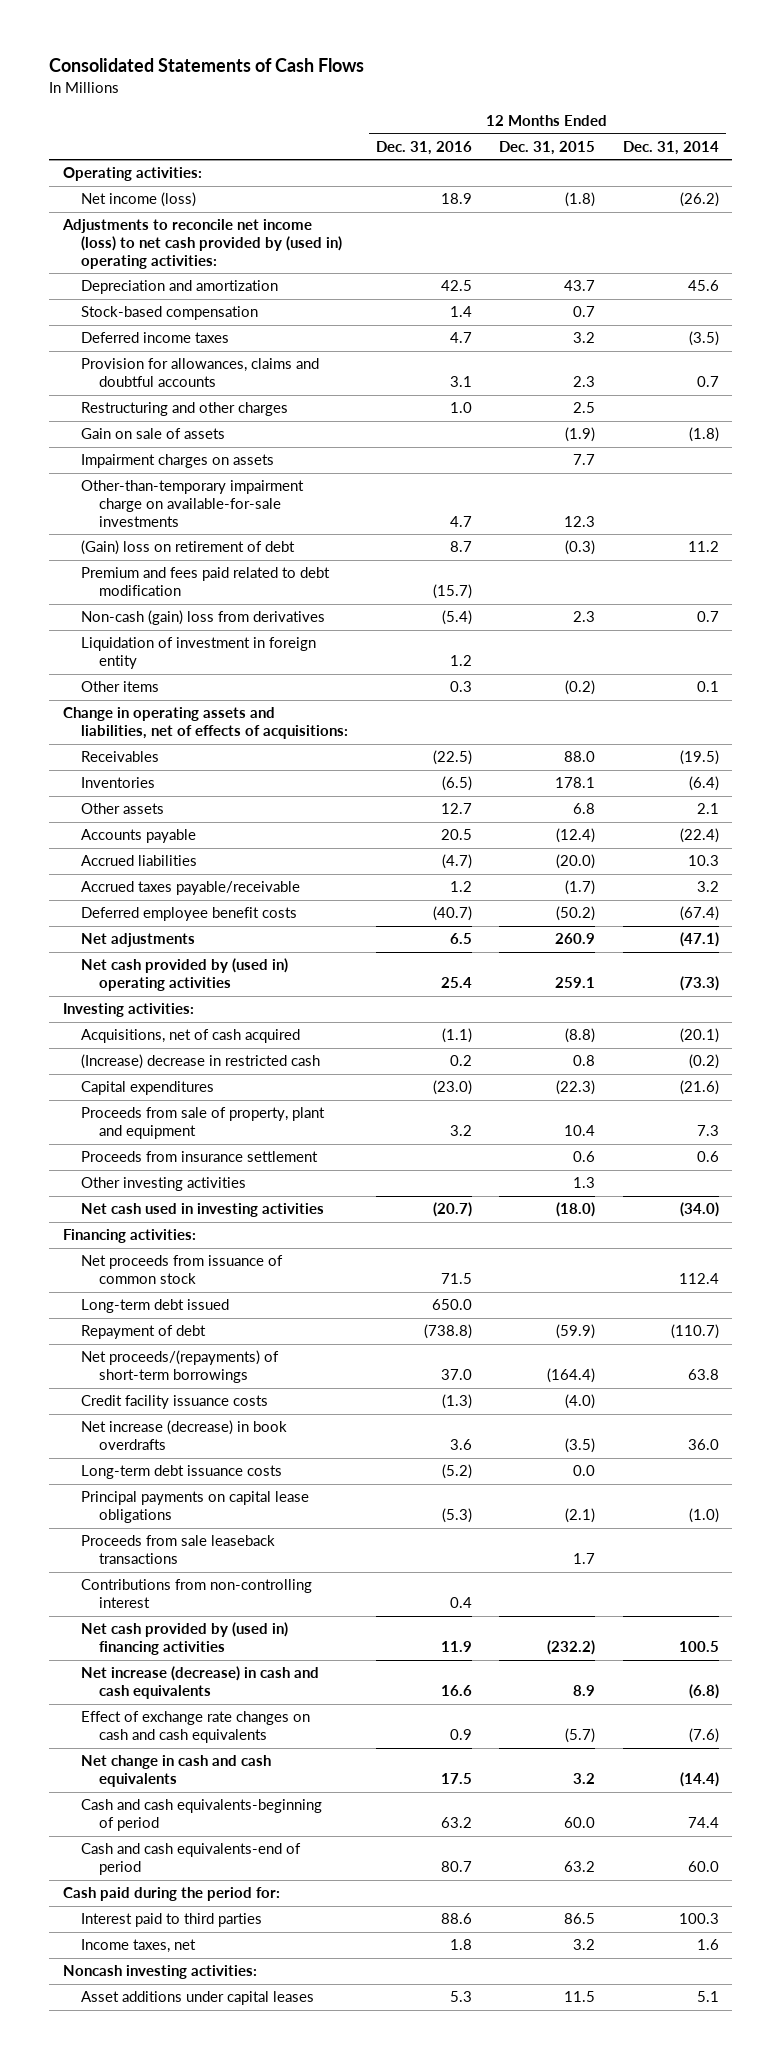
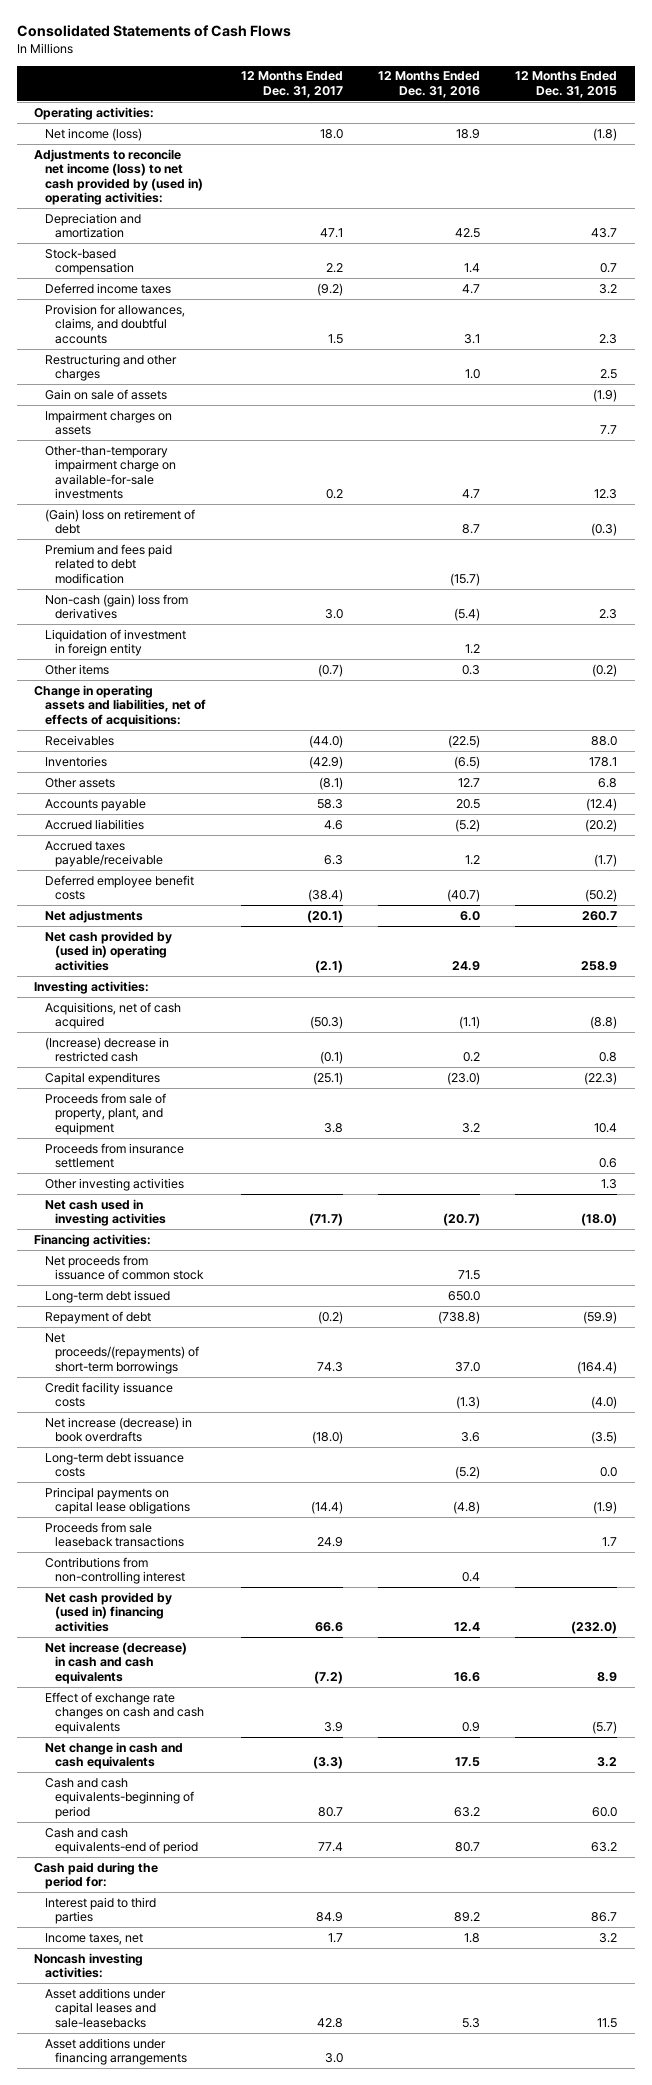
- | 12 Months Ended Dec. 31, 2016 | 12 Months Ended Dec. 31, 2015 | 12 Months Ended Dec. 31, 2014
+ | 12 Months Ended Dec. 31, 2017 | 12 Months Ended Dec. 31, 2016 | 12 Months Ended Dec. 31, 2015
- Provision for allowances, claims and doubtful accounts | 3.1 | 2.3 | 0.7
+ Provision for allowances, claims, and doubtful accounts | 1.5 | 3.1 | 2.3
- Accrued liabilities | (4.7) | (20.0) | 10.3
+ Accrued liabilities | 4.6 | (5.2) | (20.2)
- Net adjustments | 6.5 | 260.9 | (47.1)
- Net cash provided by (used in) operating activities | 25.4 | 259.1 | (73.3)
+ Net adjustments | (20.1) | 6.0 | 260.7
+ Net cash provided by (used in) operating activities | (2.1) | 24.9 | 258.9
- Proceeds from sale of property, plant and equipment | 3.2 | 10.4 | 7.3
+ Proceeds from sale of property, plant, and equipment | 3.8 | 3.2 | 10.4
- Principal payments on capital lease obligations | (5.3) | (2.1) | (1.0)
+ Principal payments on capital lease obligations | (14.4) | (4.8) | (1.9)
- Net cash provided by (used in) financing activities | 11.9 | (232.2) | 100.5
+ Net cash provided by (used in) financing activities | 66.6 | 12.4 | (232.0)
- Interest paid to third parties | 88.6 | 86.5 | 100.3
+ Interest paid to third parties | 84.9 | 89.2 | 86.7
- Asset additions under capital leases | 5.3 | 11.5 | 5.1
+ Asset additions under capital leases and sale-leasebacks | 42.8 | 5.3 | 11.5
+ Asset additions under financing arrangements | 3.0 | |

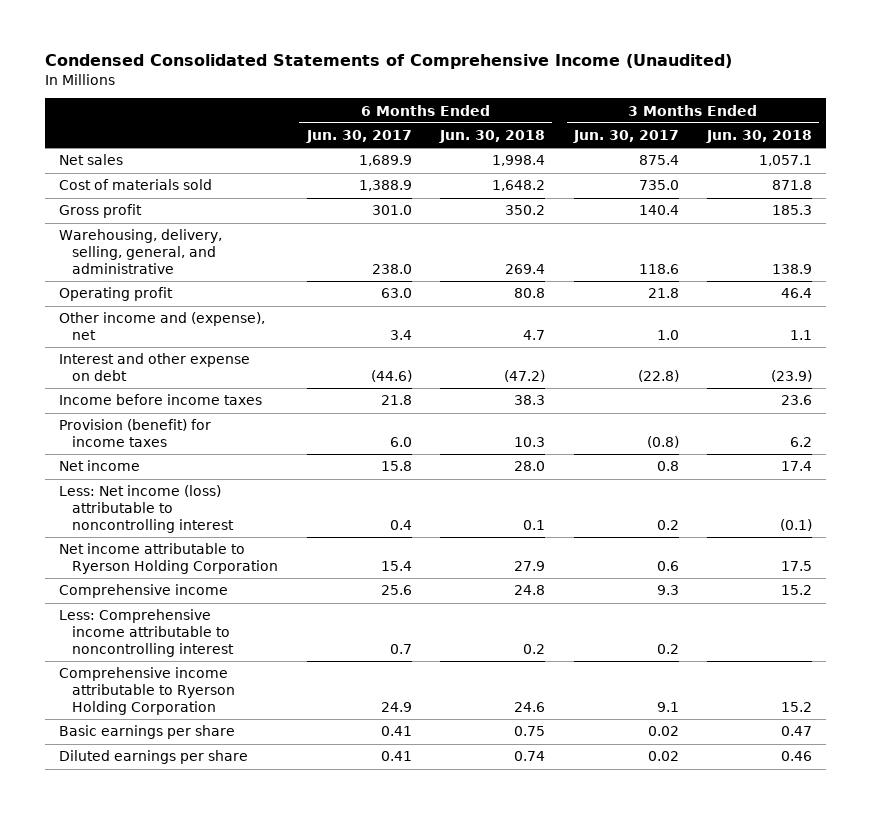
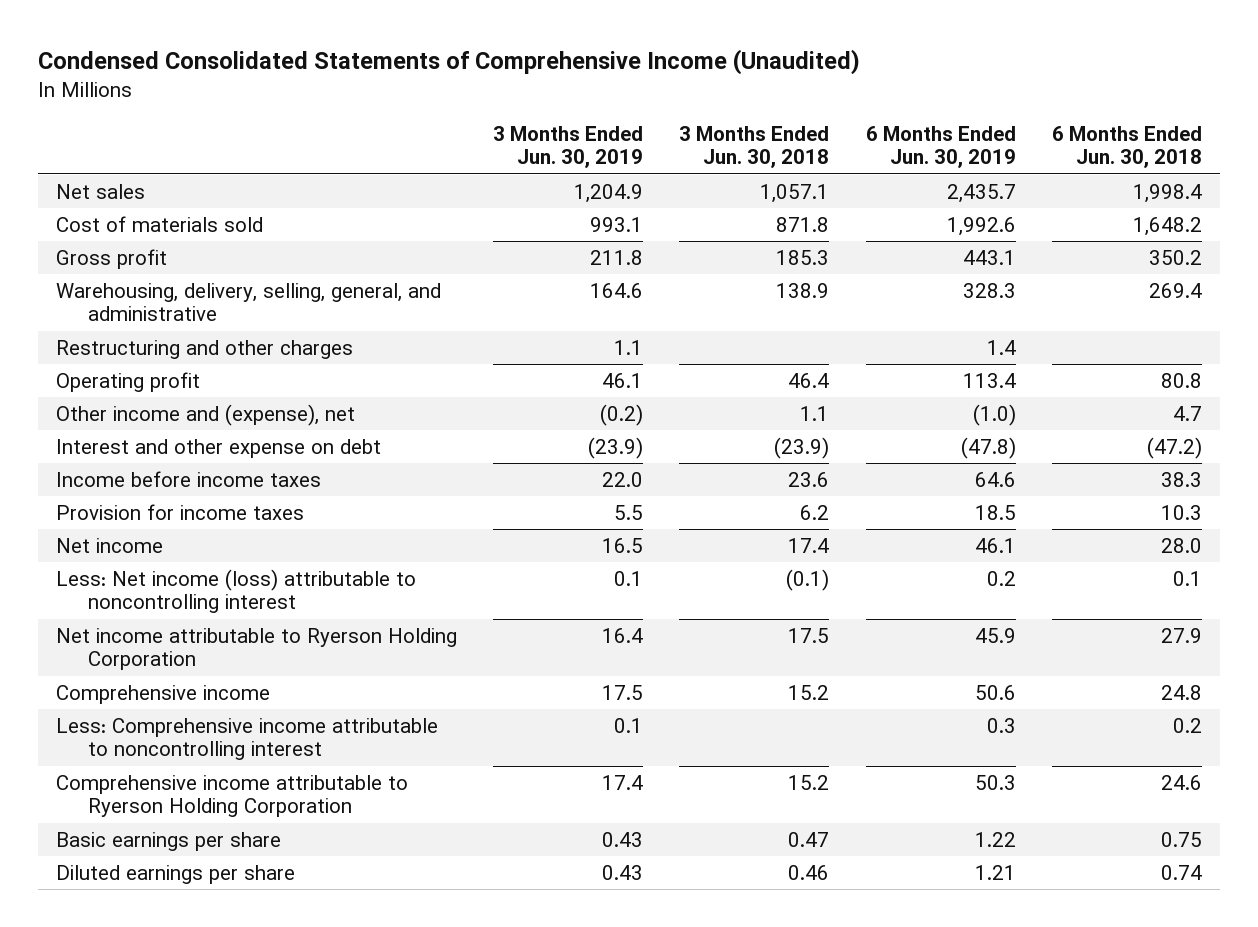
- | 6 Months Ended Jun. 30, 2017 | 6 Months Ended Jun. 30, 2018 | 3 Months Ended Jun. 30, 2017 | 3 Months Ended Jun. 30, 2018
+ | 3 Months Ended Jun. 30, 2019 | 3 Months Ended Jun. 30, 2018 | 6 Months Ended Jun. 30, 2019 | 6 Months Ended Jun. 30, 2018
+ Restructuring and other charges | 1.1 | | 1.4 |
- Provision (benefit) for income taxes | 6.0 | 10.3 | (0.8) | 6.2
+ Provision for income taxes | 5.5 | 6.2 | 18.5 | 10.3

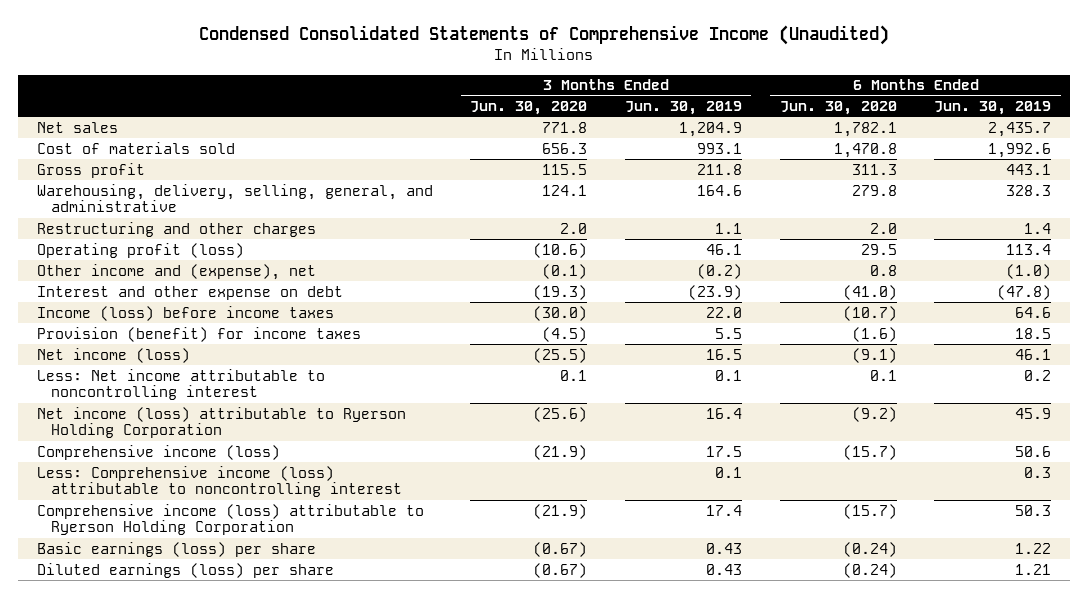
- | 3 Months Ended Jun. 30, 2019 | 3 Months Ended Jun. 30, 2018 | 6 Months Ended Jun. 30, 2019 | 6 Months Ended Jun. 30, 2018
+ | 3 Months Ended Jun. 30, 2020 | 3 Months Ended Jun. 30, 2019 | 6 Months Ended Jun. 30, 2020 | 6 Months Ended Jun. 30, 2019
- Operating profit | 46.1 | 46.4 | 113.4 | 80.8
+ Operating profit (loss) | (10.6) | 46.1 | 29.5 | 113.4
- Income before income taxes | 22.0 | 23.6 | 64.6 | 38.3
- Provision for income taxes | 5.5 | 6.2 | 18.5 | 10.3
- Net income | 16.5 | 17.4 | 46.1 | 28.0
- Less: Net income (loss) attributable to noncontrolling interest | 0.1 | (0.1) | 0.2 | 0.1
- Net income attributable to Ryerson Holding Corporation | 16.4 | 17.5 | 45.9 | 27.9
- Comprehensive income | 17.5 | 15.2 | 50.6 | 24.8
- Less: Comprehensive income attributable to noncontrolling interest | 0.1 | | 0.3 | 0.2
- Comprehensive income attributable to Ryerson Holding Corporation | 17.4 | 15.2 | 50.3 | 24.6
- Basic earnings per share | 0.43 | 0.47 | 1.22 | 0.75
- Diluted earnings per share | 0.43 | 0.46 | 1.21 | 0.74
+ Income (loss) before income taxes | (30.0) | 22.0 | (10.7) | 64.6
+ Provision (benefit) for income taxes | (4.5) | 5.5 | (1.6) | 18.5
+ Net income (loss) | (25.5) | 16.5 | (9.1) | 46.1
+ Less: Net income attributable to noncontrolling interest | 0.1 | 0.1 | 0.1 | 0.2
+ Net income (loss) attributable to Ryerson Holding Corporation | (25.6) | 16.4 | (9.2) | 45.9
+ Comprehensive income (loss) | (21.9) | 17.5 | (15.7) | 50.6
+ Less: Comprehensive income (loss) attributable to noncontrolling interest | | 0.1 | | 0.3
+ Comprehensive income (loss) attributable to Ryerson Holding Corporation | (21.9) | 17.4 | (15.7) | 50.3
+ Basic earnings (loss) per share | (0.67) | 0.43 | (0.24) | 1.22
+ Diluted earnings (loss) per share | (0.67) | 0.43 | (0.24) | 1.21

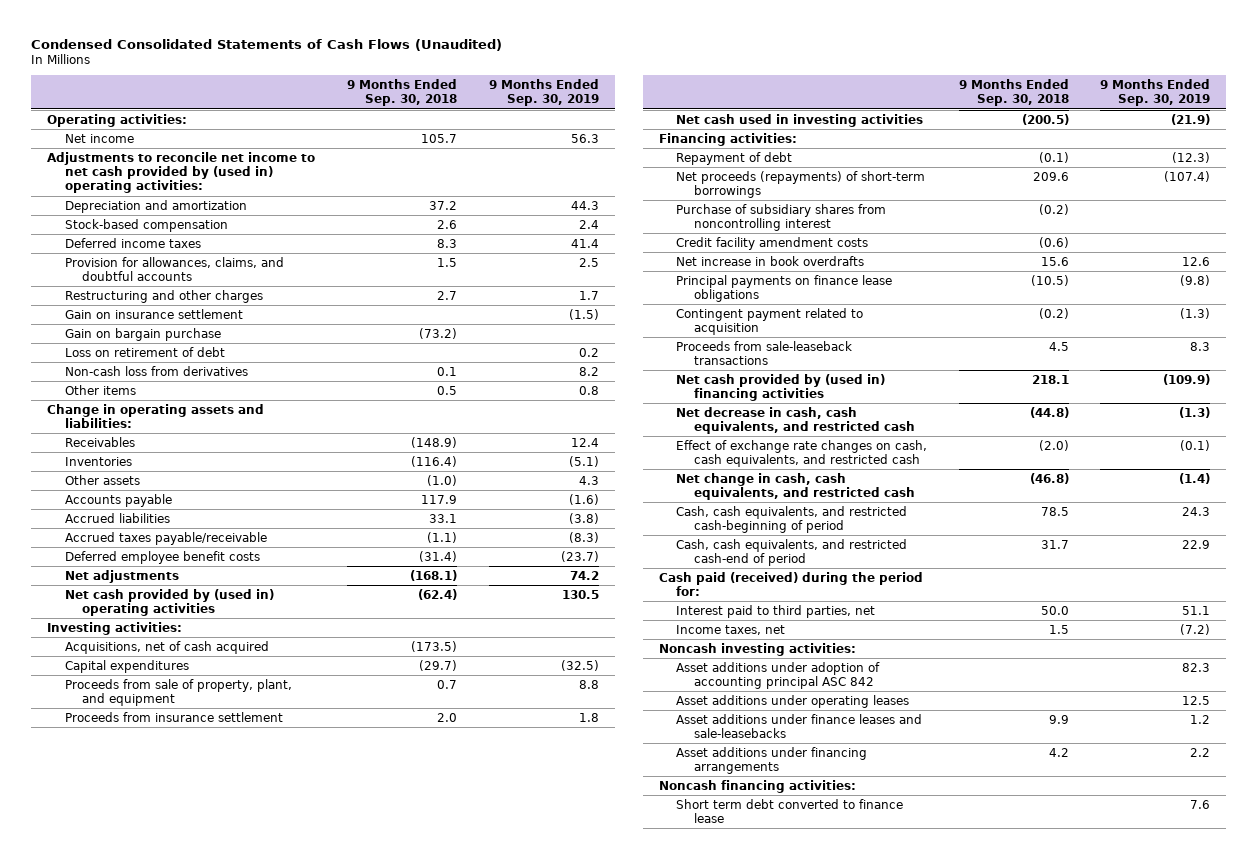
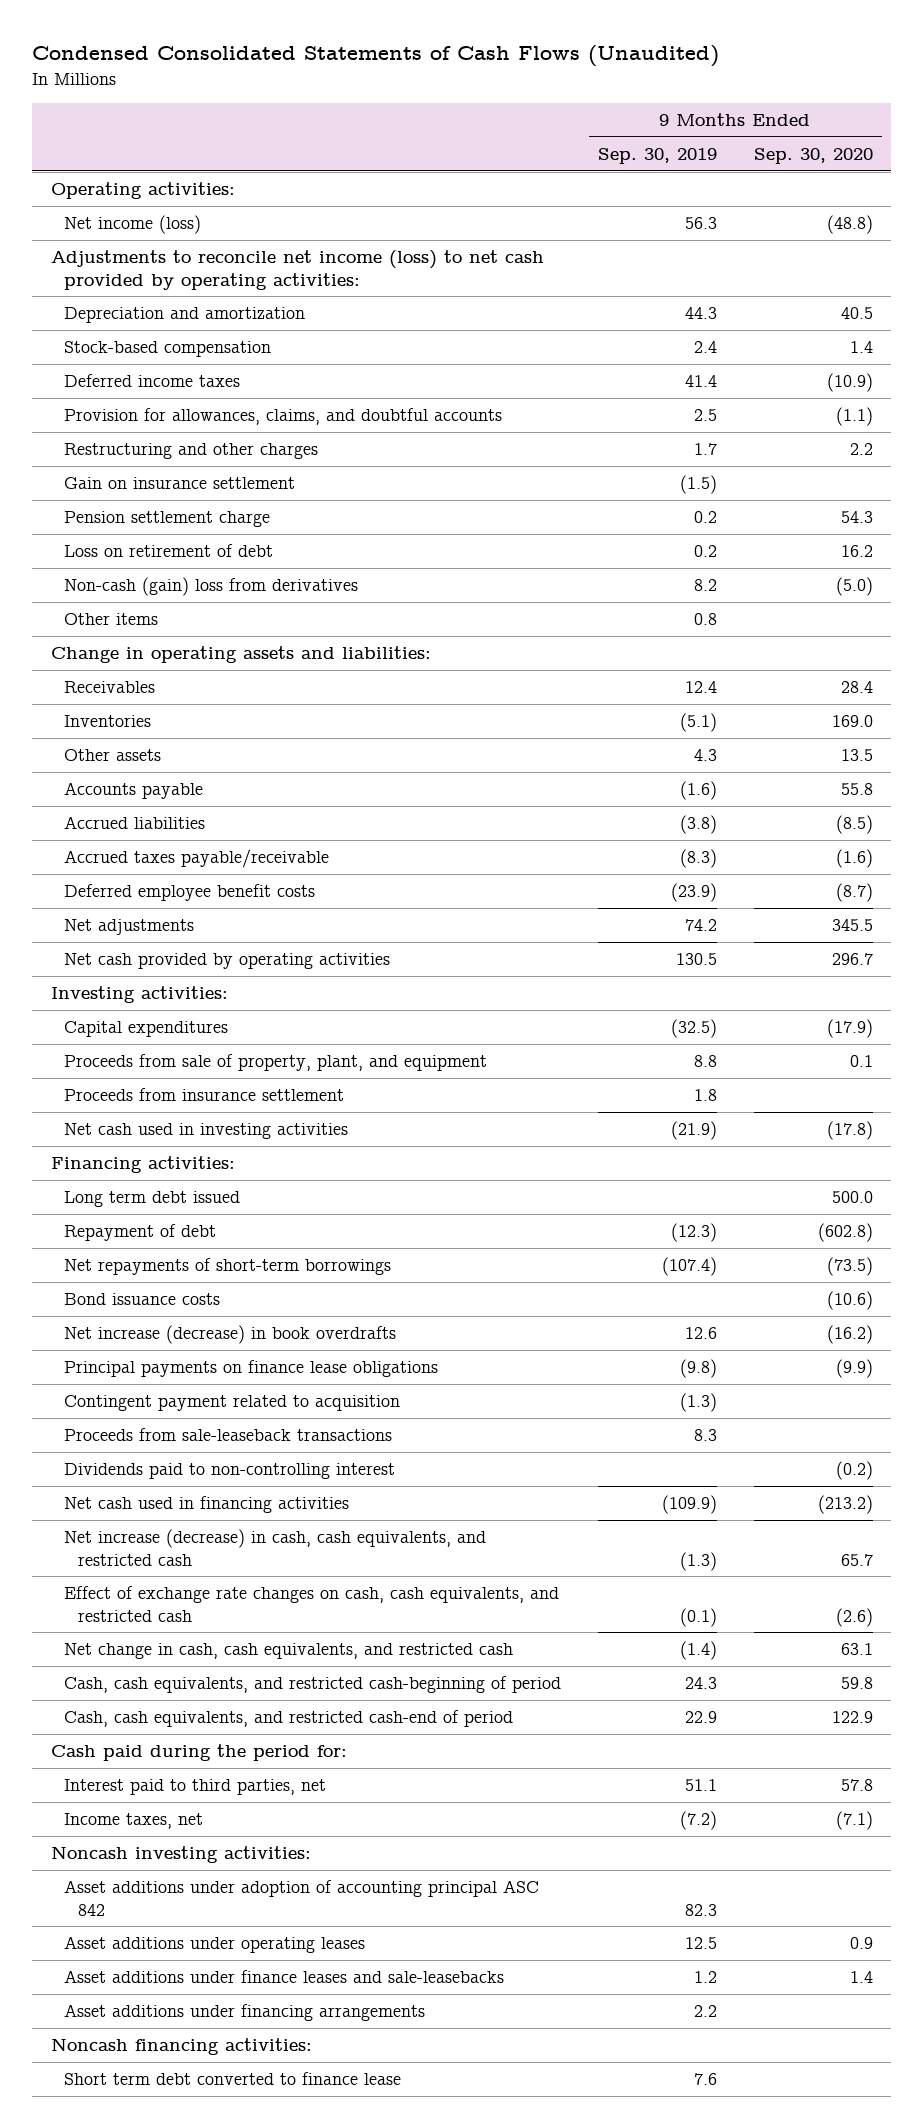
- | 9 Months Ended Sep. 30, 2018 | 9 Months Ended Sep. 30, 2019
+ | 9 Months Ended Sep. 30, 2019 | 9 Months Ended Sep. 30, 2020
- Net income | 105.7 | 56.3
- Adjustments to reconcile net income to net cash provided by (used in) operating activities:
+ Net income (loss) | 56.3 | (48.8)
+ Adjustments to reconcile net income (loss) to net cash provided by operating activities:
- Gain on bargain purchase | (73.2) |
+ Pension settlement charge | 0.2 | 54.3
- Non-cash loss from derivatives | 0.1 | 8.2
+ Non-cash (gain) loss from derivatives | 8.2 | (5.0)
- Deferred employee benefit costs | (31.4) | (23.7)
+ Deferred employee benefit costs | (23.9) | (8.7)
- Net cash provided by (used in) operating activities | (62.4) | 130.5
+ Net cash provided by operating activities | 130.5 | 296.7
- Acquisitions, net of cash acquired | (173.5) |
+ Long term debt issued | | 500.0
- Net proceeds (repayments) of short-term borrowings | 209.6 | (107.4)
- Purchase of subsidiary shares from noncontrolling interest | (0.2) |
- Credit facility amendment costs | (0.6) |
- Net increase in book overdrafts | 15.6 | 12.6
+ Net repayments of short-term borrowings | (107.4) | (73.5)
+ Bond issuance costs | | (10.6)
+ Net increase (decrease) in book overdrafts | 12.6 | (16.2)
- Net cash provided by (used in) financing activities | 218.1 | (109.9)
- Net decrease in cash, cash equivalents, and restricted cash | (44.8) | (1.3)
+ Dividends paid to non-controlling interest | | (0.2)
+ Net cash used in financing activities | (109.9) | (213.2)
+ Net increase (decrease) in cash, cash equivalents, and restricted cash | (1.3) | 65.7
- Cash paid (received) during the period for:
+ Cash paid during the period for:

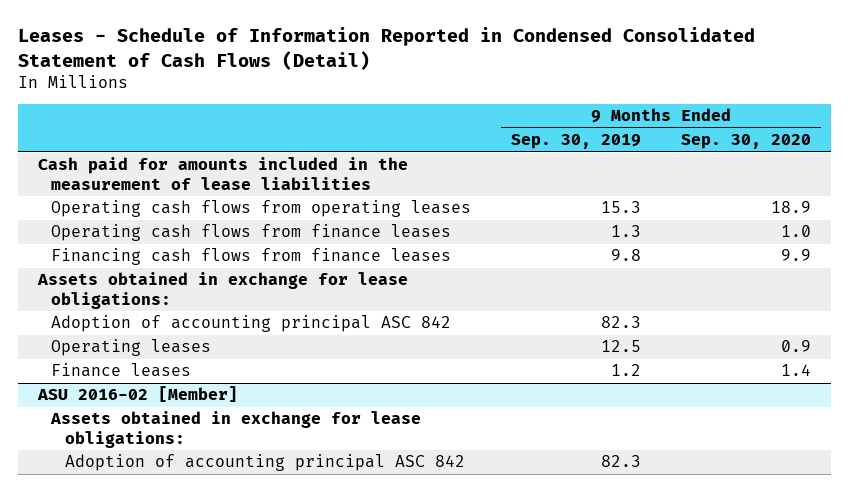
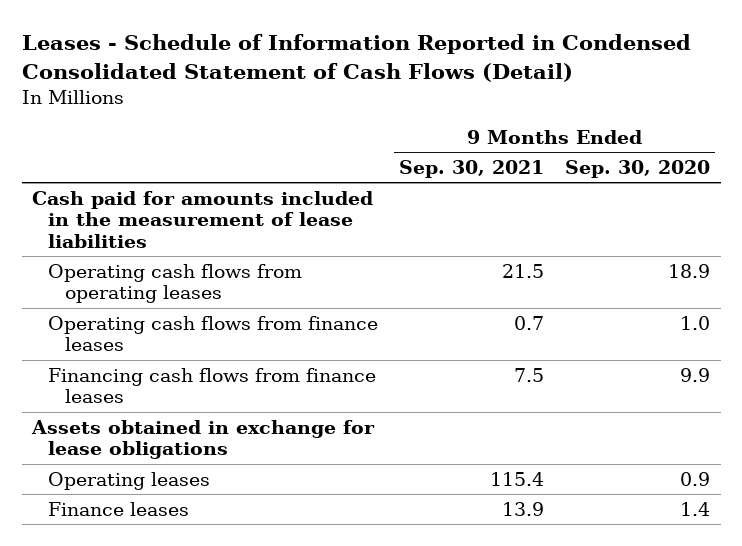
- | 9 Months Ended Sep. 30, 2019 | 9 Months Ended Sep. 30, 2020
+ | 9 Months Ended Sep. 30, 2021 | 9 Months Ended Sep. 30, 2020
- Assets obtained in exchange for lease obligations:
- Adoption of accounting principal ASC 842 | 82.3 |
+ Assets obtained in exchange for lease obligations
- ASU 2016-02 [Member]
- Assets obtained in exchange for lease obligations:
- Adoption of accounting principal ASC 842 | 82.3 |

